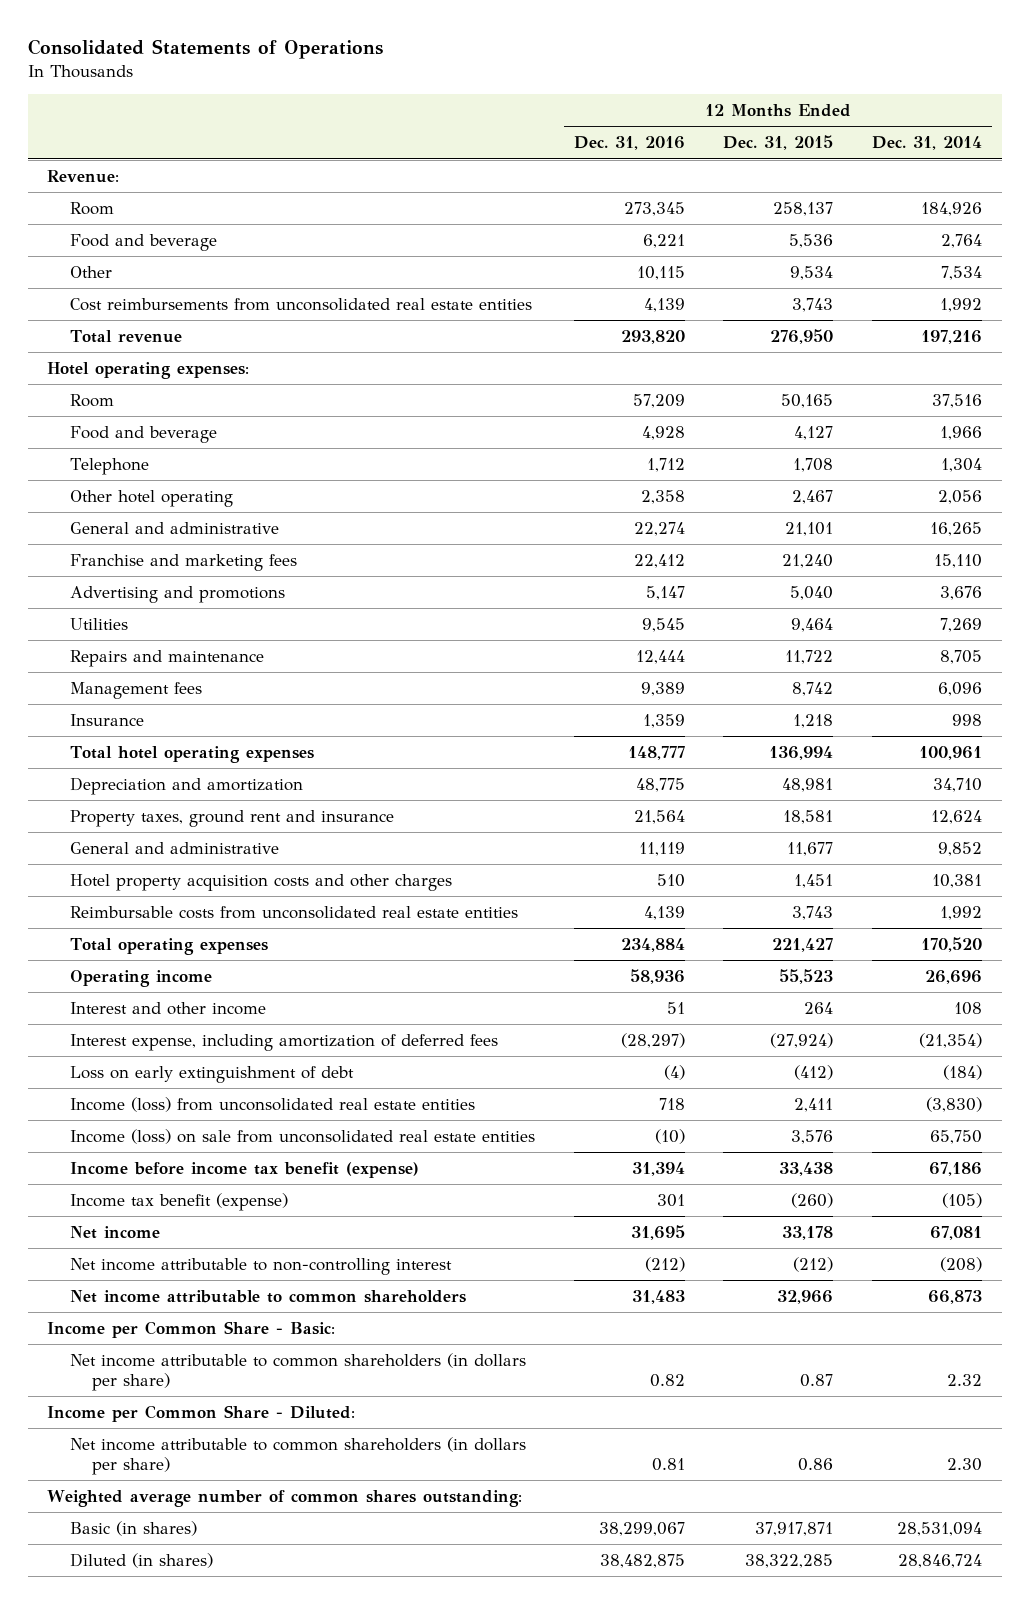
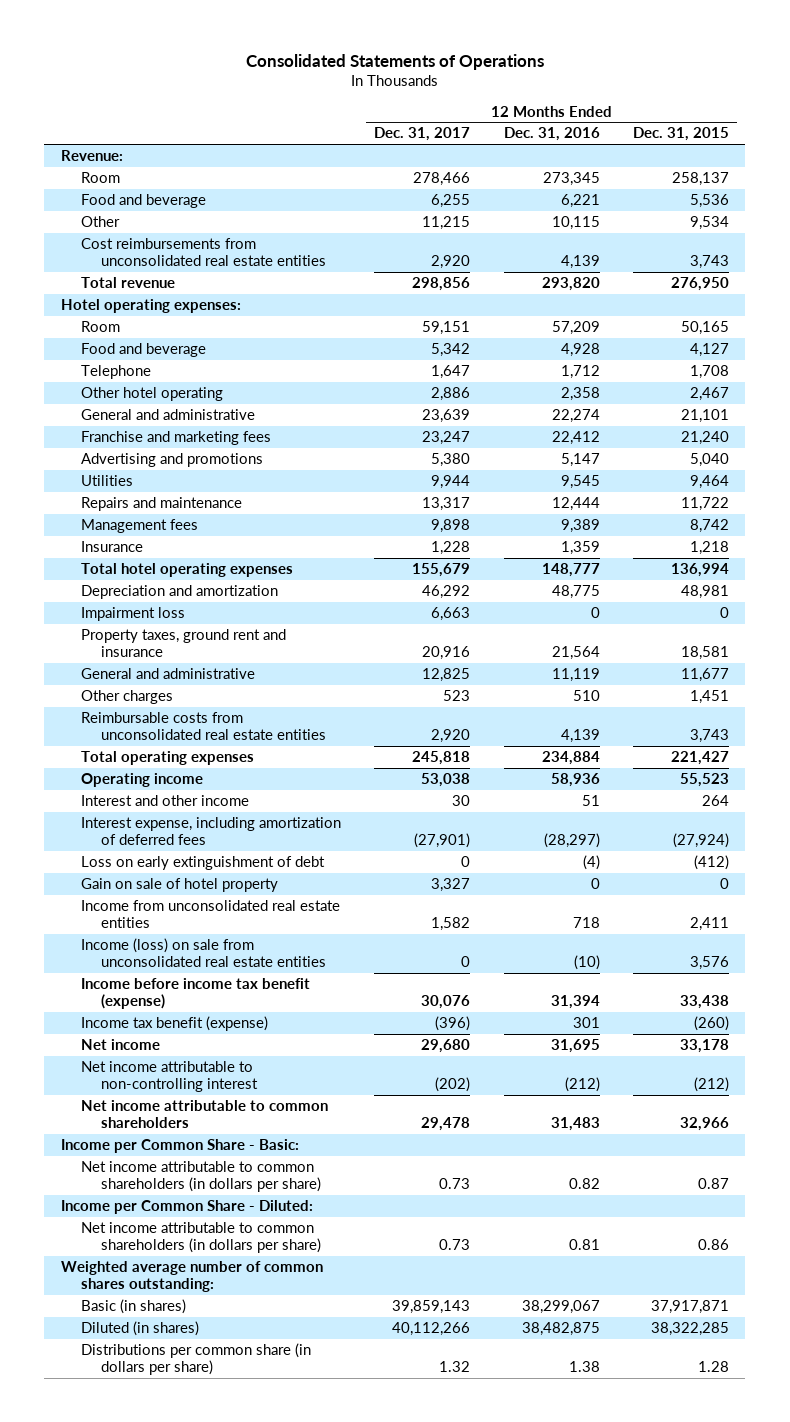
- | 12 Months Ended Dec. 31, 2016 | 12 Months Ended Dec. 31, 2015 | 12 Months Ended Dec. 31, 2014
+ | 12 Months Ended Dec. 31, 2017 | 12 Months Ended Dec. 31, 2016 | 12 Months Ended Dec. 31, 2015
+ Impairment loss | 6,663 | 0 | 0
- Hotel property acquisition costs and other charges | 510 | 1,451 | 10,381
+ Other charges | 523 | 510 | 1,451
- Income (loss) from unconsolidated real estate entities | 718 | 2,411 | (3,830)
+ Gain on sale of hotel property | 3,327 | 0 | 0
+ Income from unconsolidated real estate entities | 1,582 | 718 | 2,411
+ Distributions per common share (in dollars per share) | 1.32 | 1.38 | 1.28

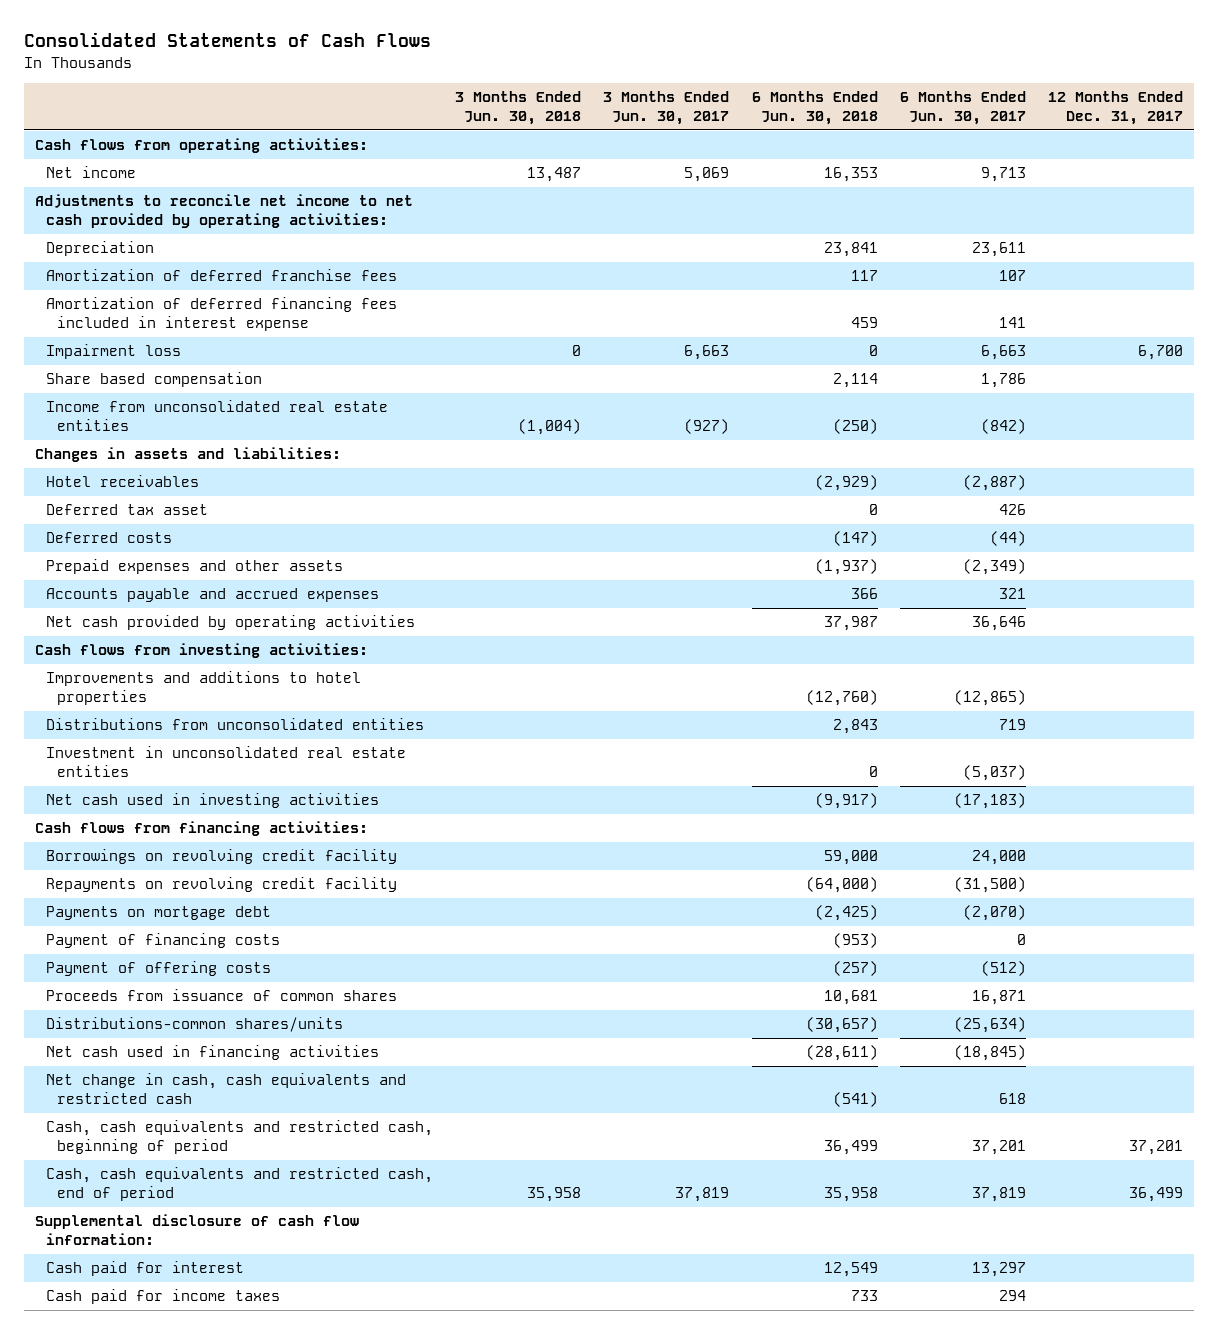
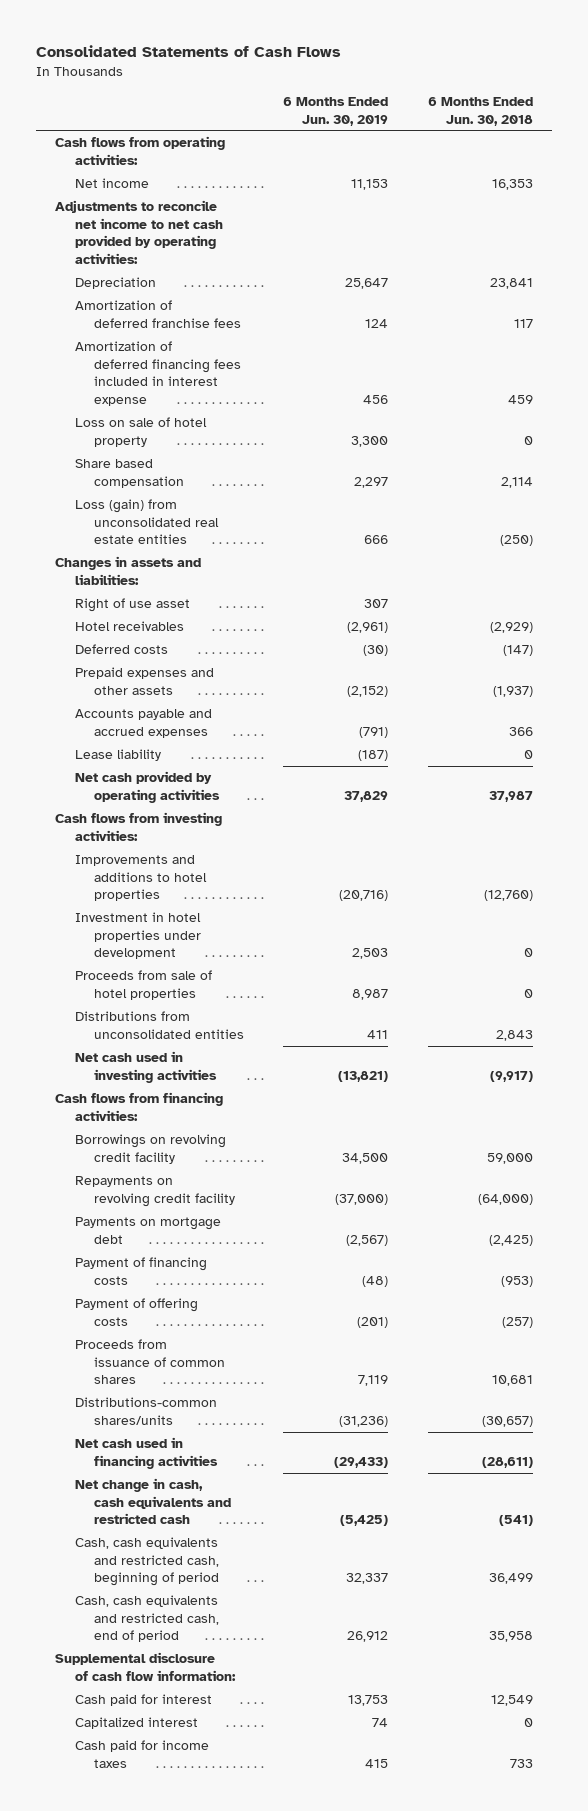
- | 3 Months Ended Jun. 30, 2018 | 3 Months Ended Jun. 30, 2017 | 6 Months Ended Jun. 30, 2018 | 6 Months Ended Jun. 30, 2017 | 12 Months Ended Dec. 31, 2017
+ | 6 Months Ended Jun. 30, 2019 | 6 Months Ended Jun. 30, 2018
- Impairment loss | 0 | 6,663 | 0 | 6,663 | 6,700
+ Loss on sale of hotel property | 3,300 | 0
- Income from unconsolidated real estate entities | (1,004) | (927) | (250) | (842) |
+ Loss (gain) from unconsolidated real estate entities | 666 | (250)
+ Right of use asset | 307 |
- Deferred tax asset | | | 0 | 426 |
+ Lease liability | (187) | 0
+ Investment in hotel properties under development | 2,503 | 0
+ Proceeds from sale of hotel properties | 8,987 | 0
- Investment in unconsolidated real estate entities | | | 0 | (5,037) |
+ Capitalized interest | 74 | 0

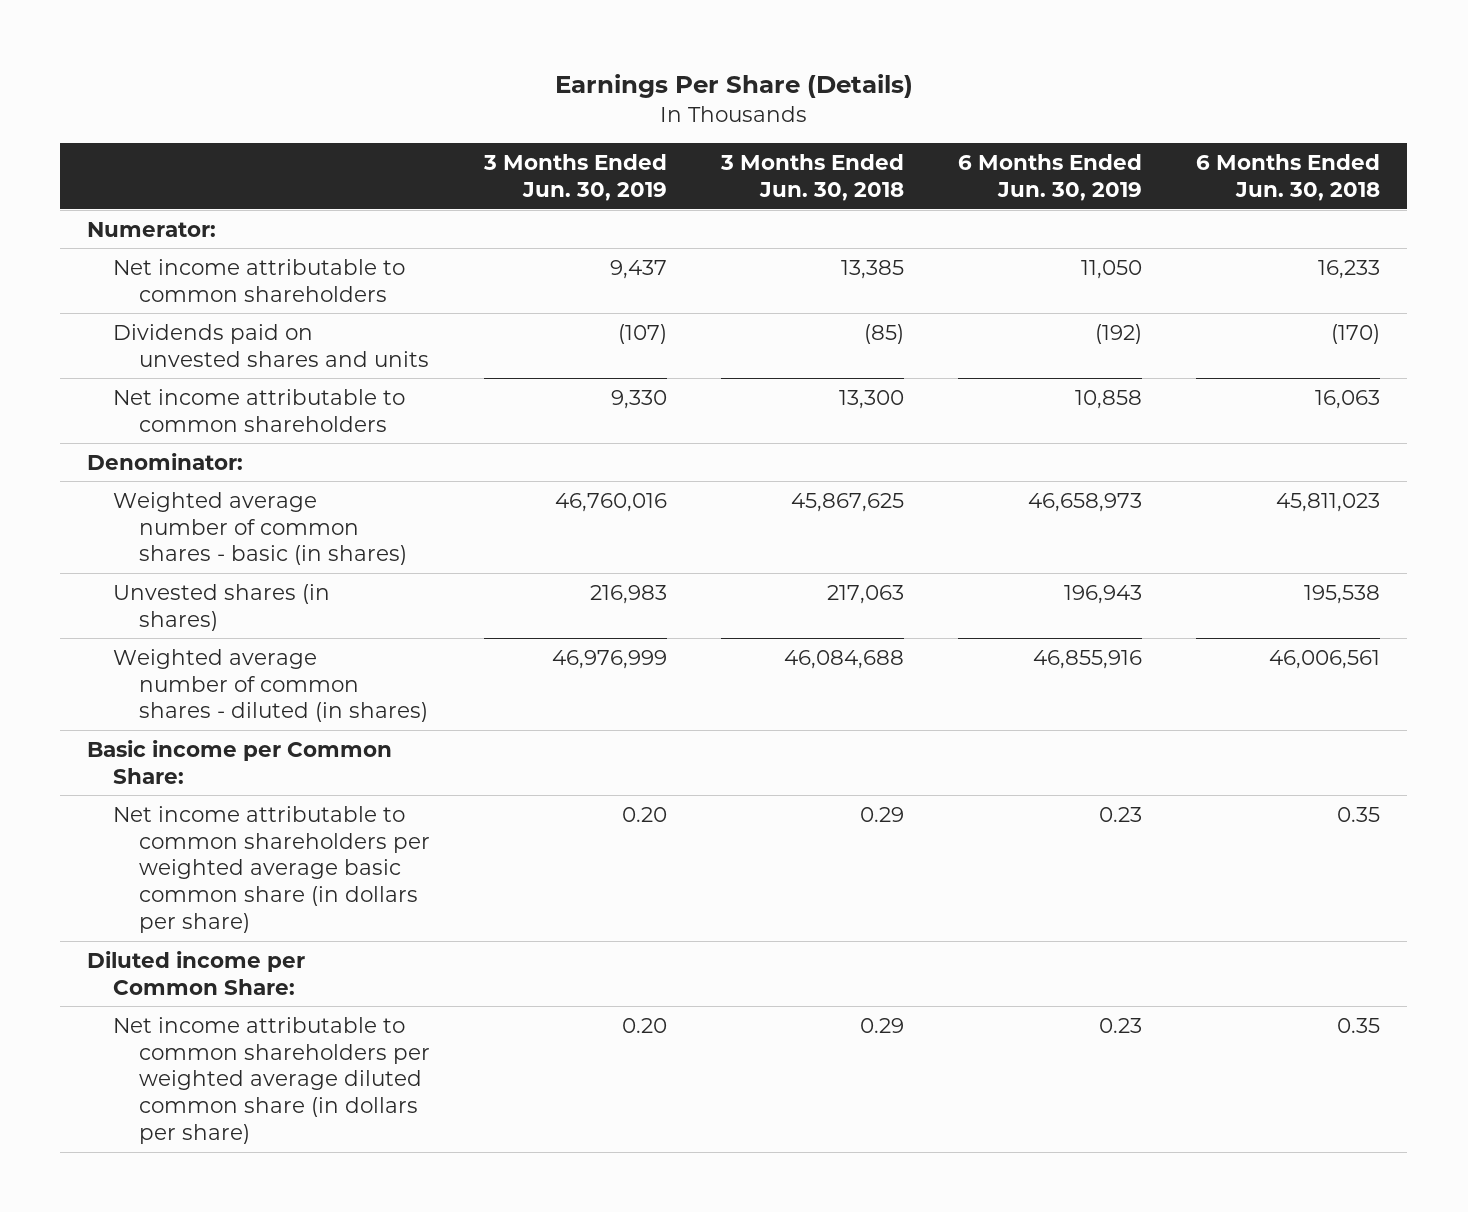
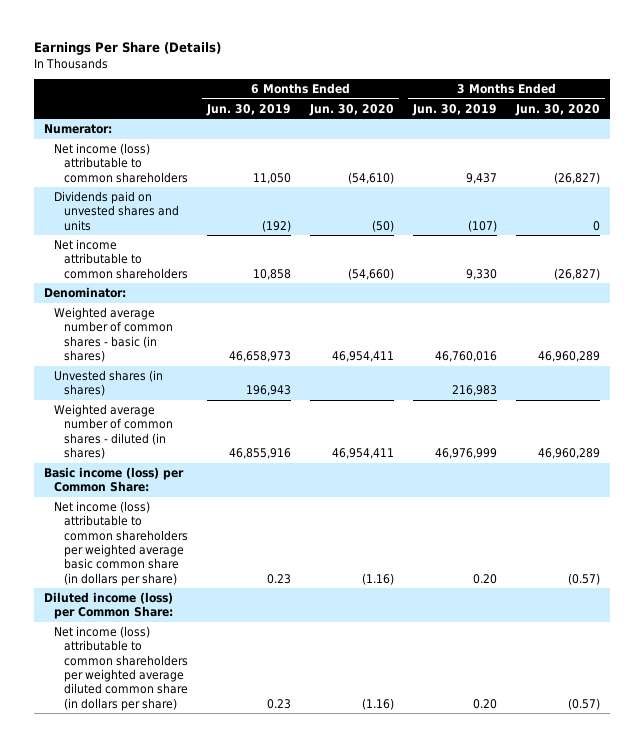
- | 3 Months Ended Jun. 30, 2019 | 3 Months Ended Jun. 30, 2018 | 6 Months Ended Jun. 30, 2019 | 6 Months Ended Jun. 30, 2018
+ | 6 Months Ended Jun. 30, 2019 | 6 Months Ended Jun. 30, 2020 | 3 Months Ended Jun. 30, 2019 | 3 Months Ended Jun. 30, 2020
- Net income attributable to common shareholders | 9,437 | 13,385 | 11,050 | 16,233
+ Net income (loss) attributable to common shareholders | 11,050 | (54,610) | 9,437 | (26,827)
- Basic income per Common Share:
- Net income attributable to common shareholders per weighted average basic common share (in dollars per share) | 0.20 | 0.29 | 0.23 | 0.35
- Diluted income per Common Share:
- Net income attributable to common shareholders per weighted average diluted common share (in dollars per share) | 0.20 | 0.29 | 0.23 | 0.35
+ Basic income (loss) per Common Share:
+ Net income (loss) attributable to common shareholders per weighted average basic common share (in dollars per share) | 0.23 | (1.16) | 0.20 | (0.57)
+ Diluted income (loss) per Common Share:
+ Net income (loss) attributable to common shareholders per weighted average diluted common share (in dollars per share) | 0.23 | (1.16) | 0.20 | (0.57)

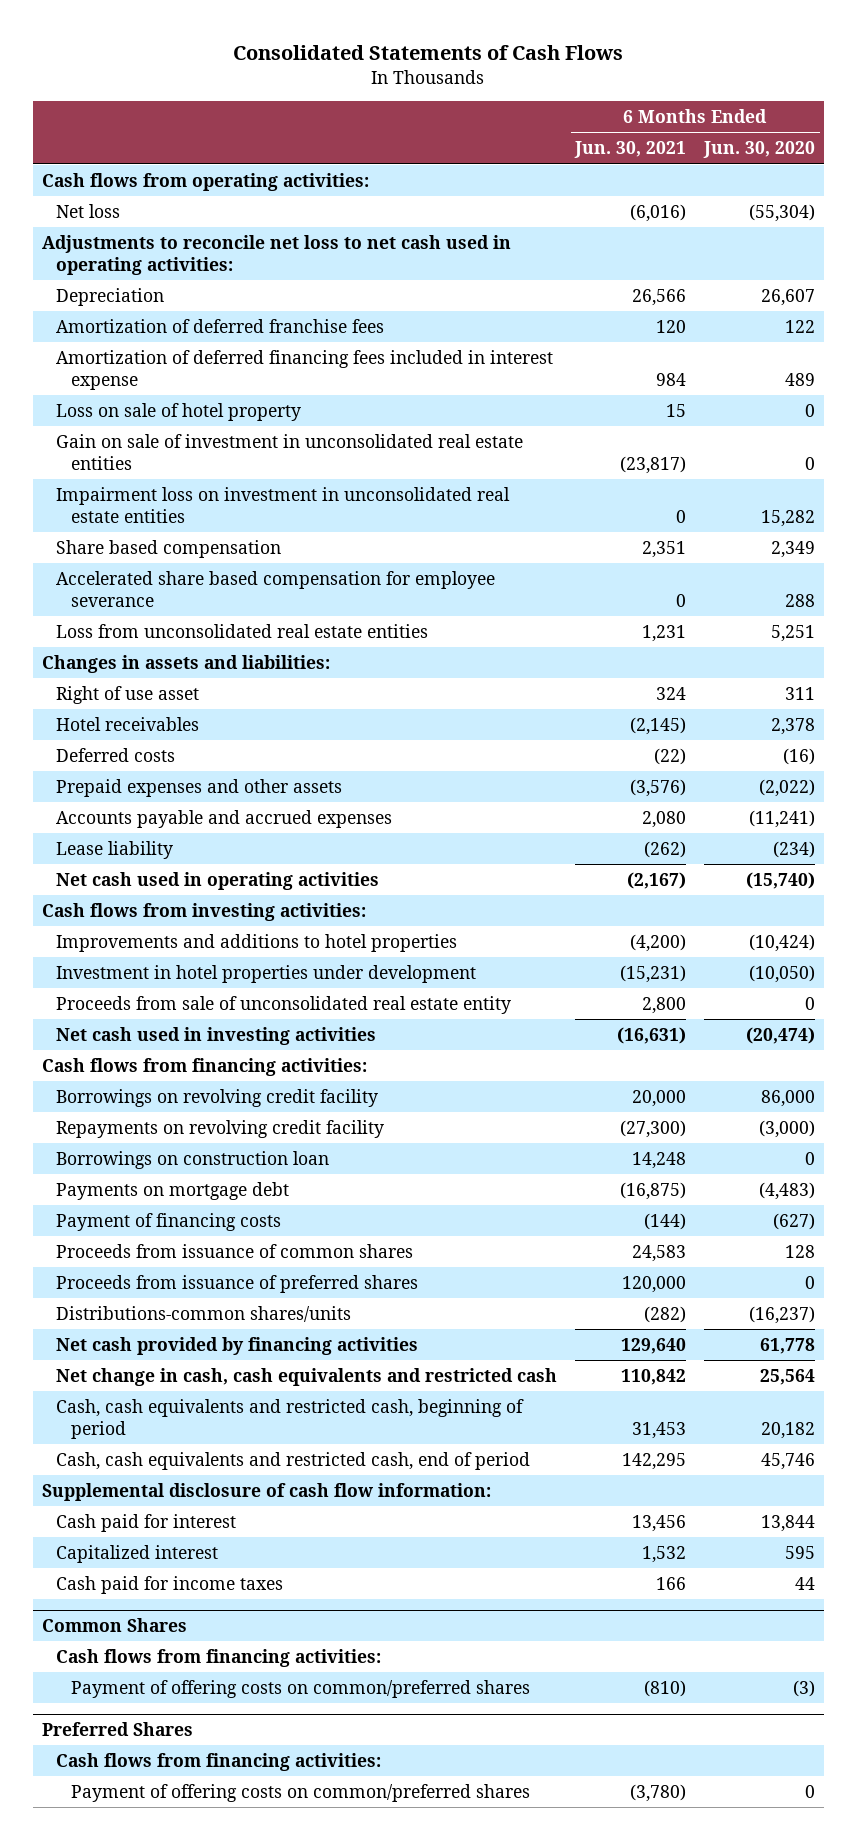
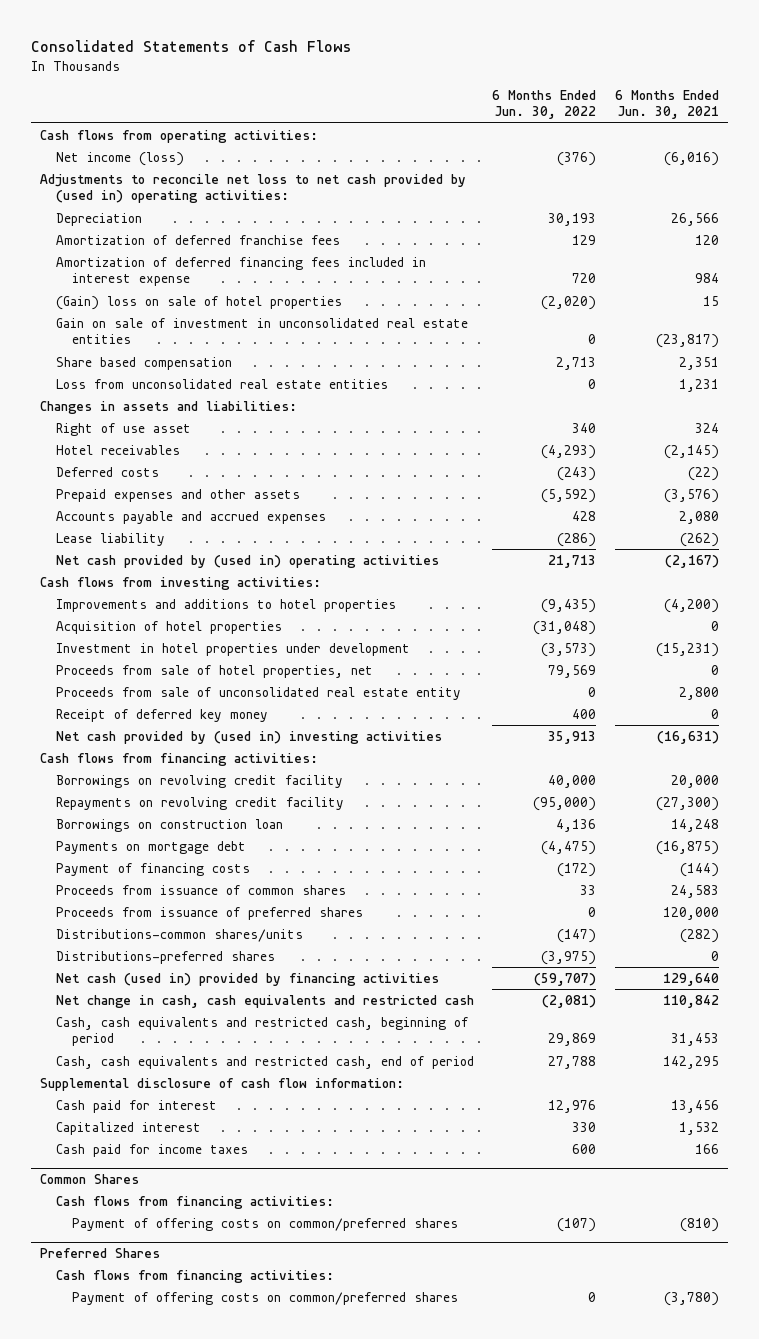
- | 6 Months Ended Jun. 30, 2021 | 6 Months Ended Jun. 30, 2020
+ | 6 Months Ended Jun. 30, 2022 | 6 Months Ended Jun. 30, 2021
- Net loss | (6,016) | (55,304)
- Adjustments to reconcile net loss to net cash used in operating activities:
+ Net income (loss) | (376) | (6,016)
+ Adjustments to reconcile net loss to net cash provided by (used in) operating activities:
- Loss on sale of hotel property | 15 | 0
+ (Gain) loss on sale of hotel properties | (2,020) | 15
- Impairment loss on investment in unconsolidated real estate entities | 0 | 15,282
- Accelerated share based compensation for employee severance | 0 | 288
- Net cash used in operating activities | (2,167) | (15,740)
+ Net cash provided by (used in) operating activities | 21,713 | (2,167)
+ Acquisition of hotel properties | (31,048) | 0
+ Proceeds from sale of hotel properties, net | 79,569 | 0
- Net cash used in investing activities | (16,631) | (20,474)
+ Receipt of deferred key money | 400 | 0
+ Net cash provided by (used in) investing activities | 35,913 | (16,631)
- Net cash provided by financing activities | 129,640 | 61,778
+ Distributions-preferred shares | (3,975) | 0
+ Net cash (used in) provided by financing activities | (59,707) | 129,640

